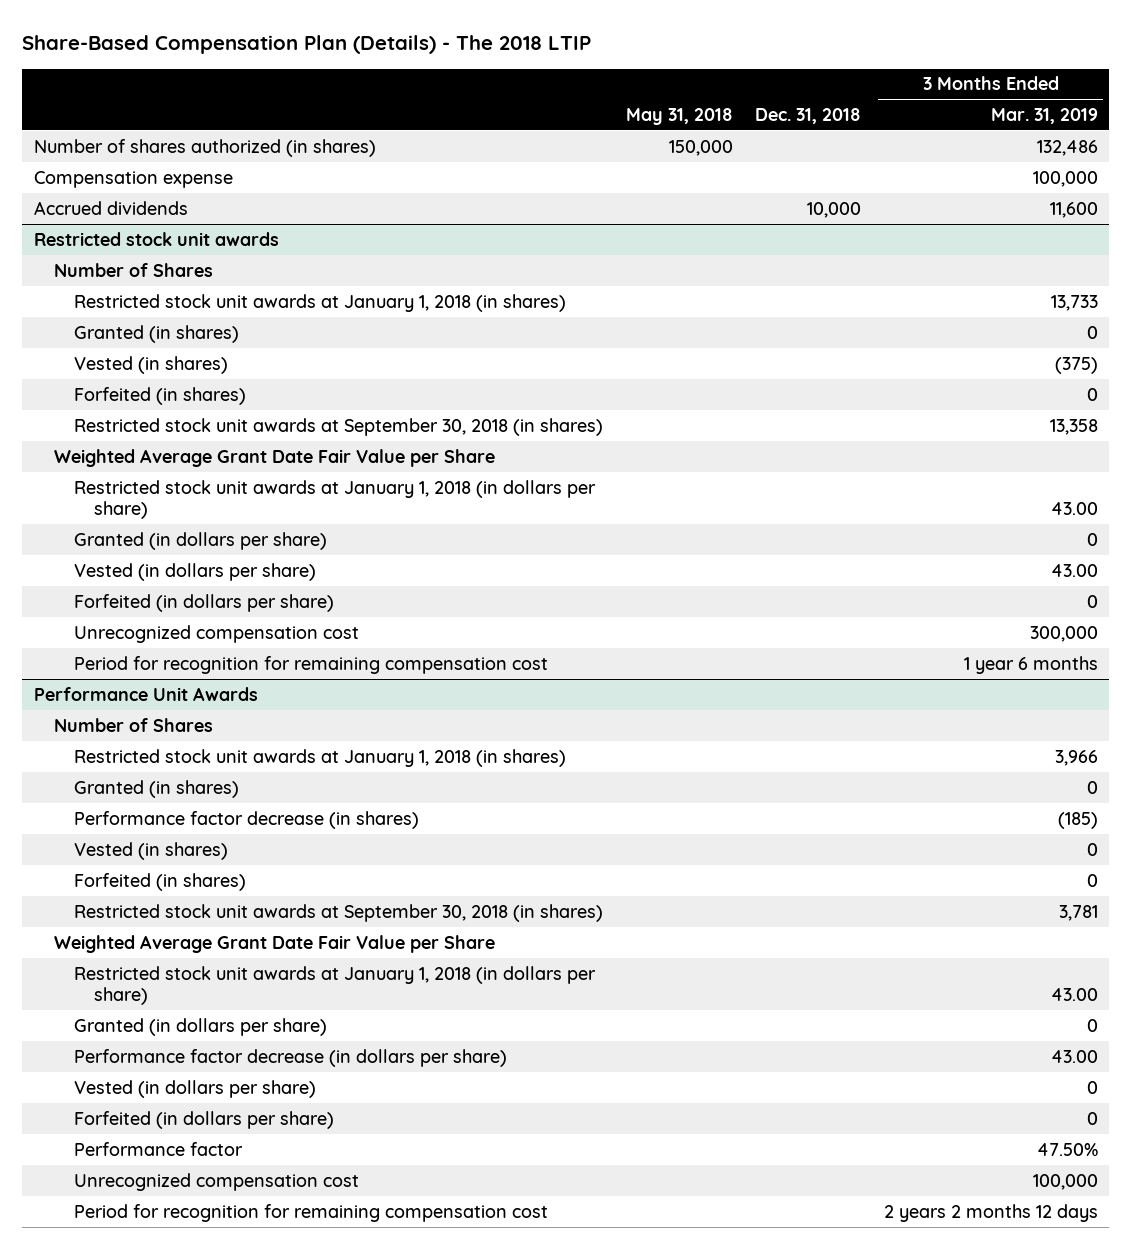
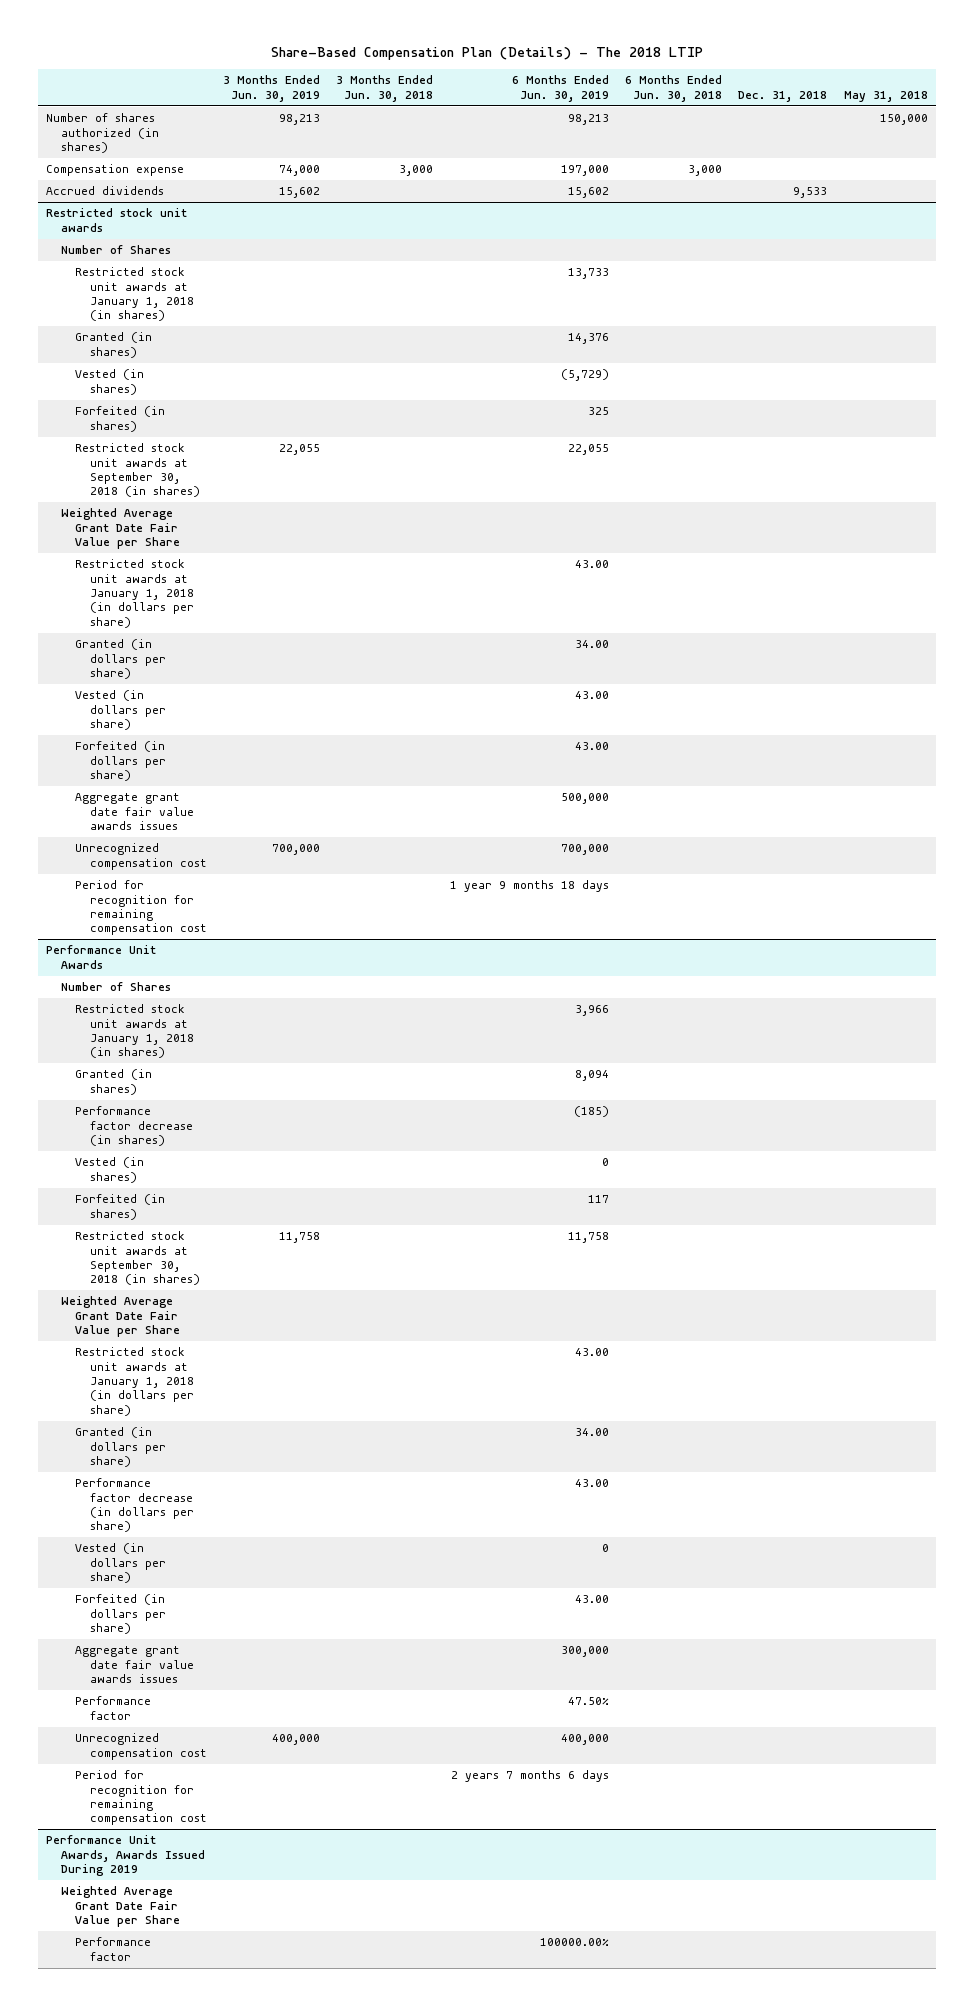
- | May 31, 2018 | Dec. 31, 2018 | 3 Months Ended Mar. 31, 2019
+ | 3 Months Ended Jun. 30, 2019 | 3 Months Ended Jun. 30, 2018 | 6 Months Ended Jun. 30, 2019 | 6 Months Ended Jun. 30, 2018 | Dec. 31, 2018 | May 31, 2018
- Accrued dividends | | 10,000 | 11,600
+ Accrued dividends | 15,602 | | 15,602 | | 9,533 |
@ Restricted stock unit awards
+ Aggregate grant date fair value awards issues | | | 500,000 | | |
@ Performance Unit Awards
+ Aggregate grant date fair value awards issues | | | 300,000 | | |
+ Performance Unit Awards, Awards Issued During 2019
+ Weighted Average Grant Date Fair Value per Share
+ Performance factor | | | 100000.00% | | |

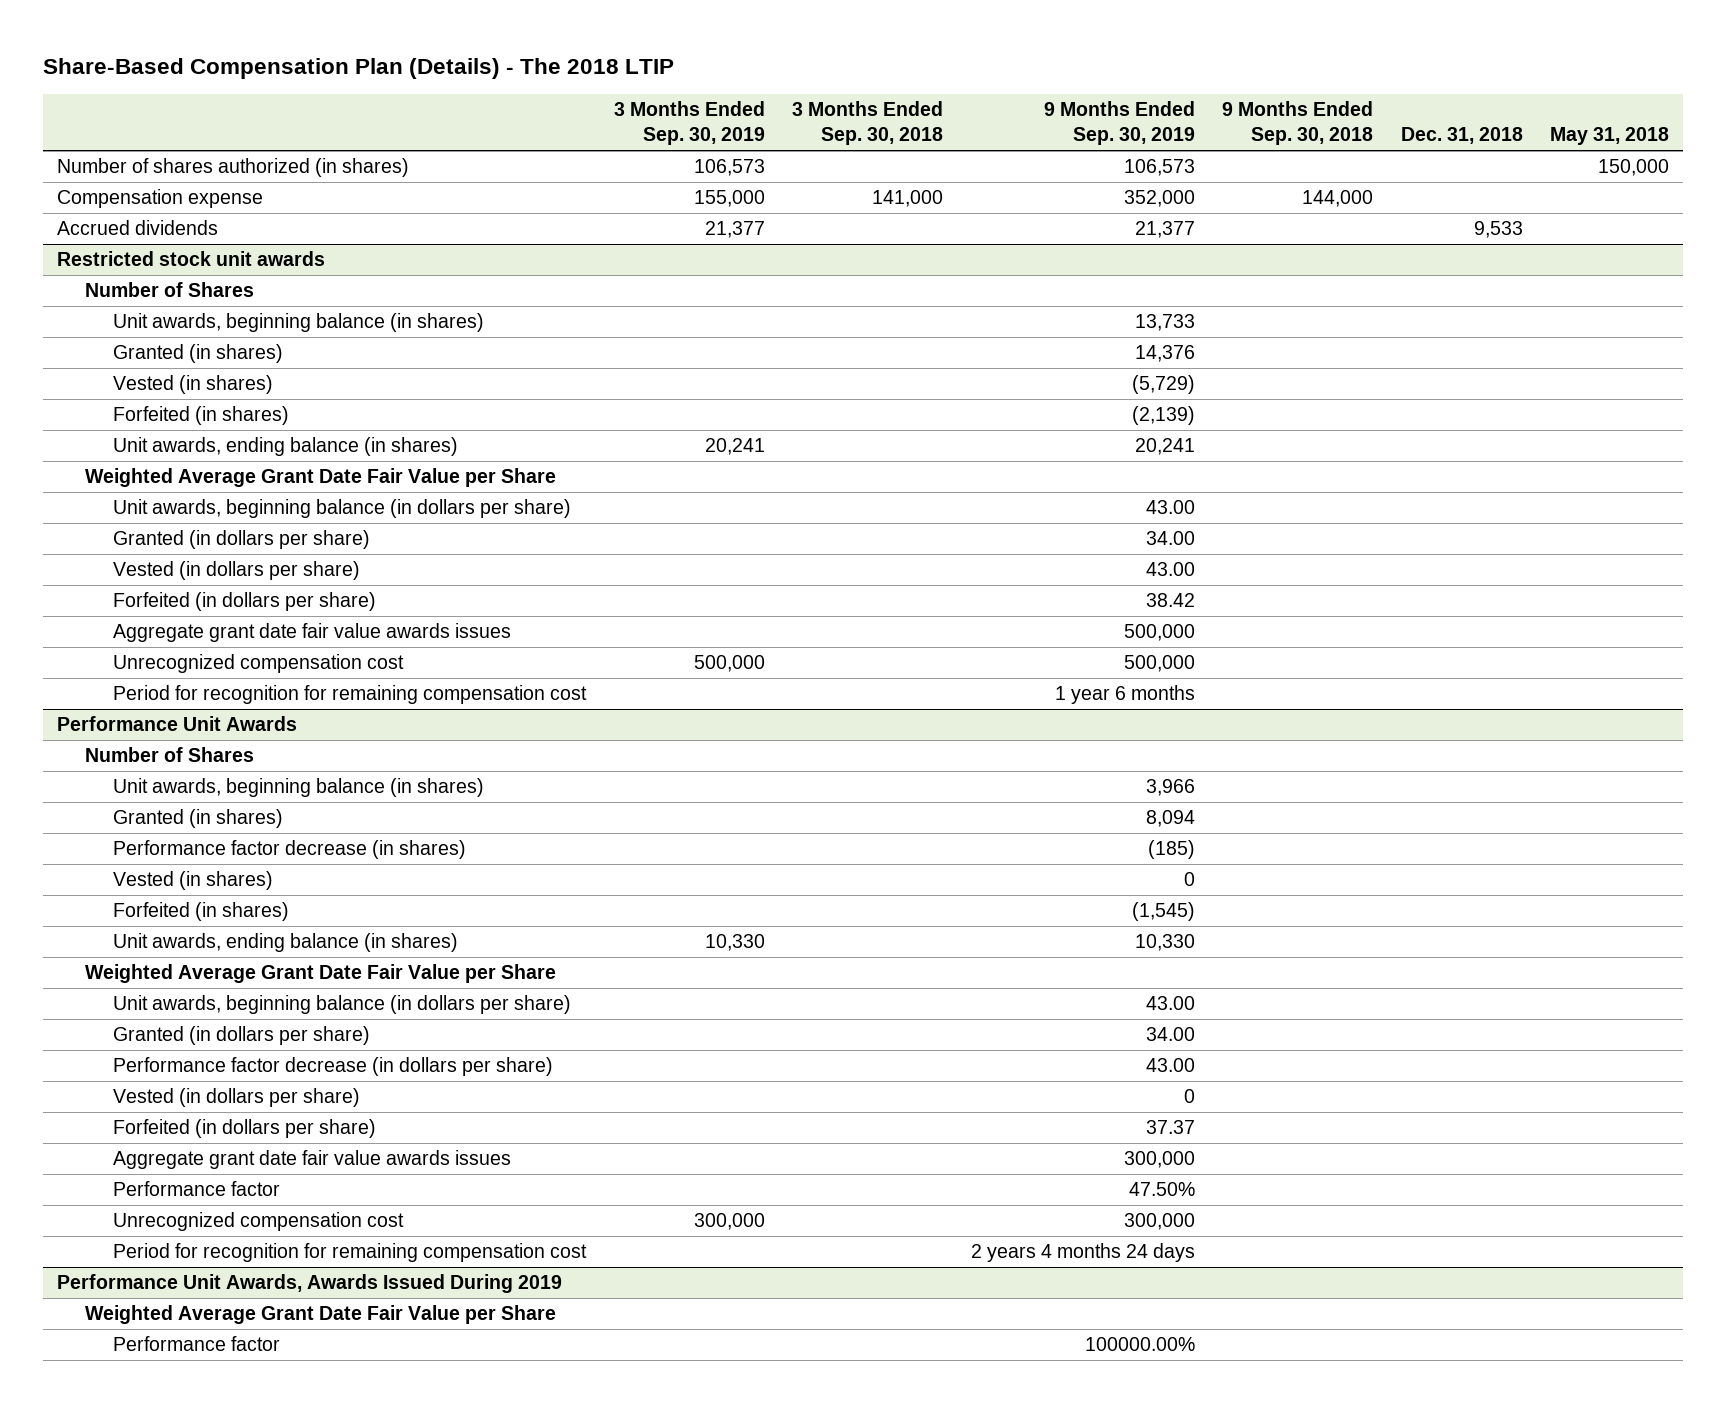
- | 3 Months Ended Jun. 30, 2019 | 3 Months Ended Jun. 30, 2018 | 6 Months Ended Jun. 30, 2019 | 6 Months Ended Jun. 30, 2018 | Dec. 31, 2018 | May 31, 2018
+ | 3 Months Ended Sep. 30, 2019 | 3 Months Ended Sep. 30, 2018 | 9 Months Ended Sep. 30, 2019 | 9 Months Ended Sep. 30, 2018 | Dec. 31, 2018 | May 31, 2018
@ Restricted stock unit awards
- Restricted stock unit awards at January 1, 2018 (in shares) | | | 13,733 | | |
+ Unit awards, beginning balance (in shares) | | | 13,733 | | |
- Restricted stock unit awards at September 30, 2018 (in shares) | 22,055 | | 22,055 | | |
+ Unit awards, ending balance (in shares) | 20,241 | | 20,241 | | |
- Restricted stock unit awards at January 1, 2018 (in dollars per share) | | | 43.00 | | |
+ Unit awards, beginning balance (in dollars per share) | | | 43.00 | | |
@ Performance Unit Awards
- Restricted stock unit awards at January 1, 2018 (in shares) | | | 3,966 | | |
+ Unit awards, beginning balance (in shares) | | | 3,966 | | |
- Restricted stock unit awards at September 30, 2018 (in shares) | 11,758 | | 11,758 | | |
+ Unit awards, ending balance (in shares) | 10,330 | | 10,330 | | |
- Restricted stock unit awards at January 1, 2018 (in dollars per share) | | | 43.00 | | |
+ Unit awards, beginning balance (in dollars per share) | | | 43.00 | | |

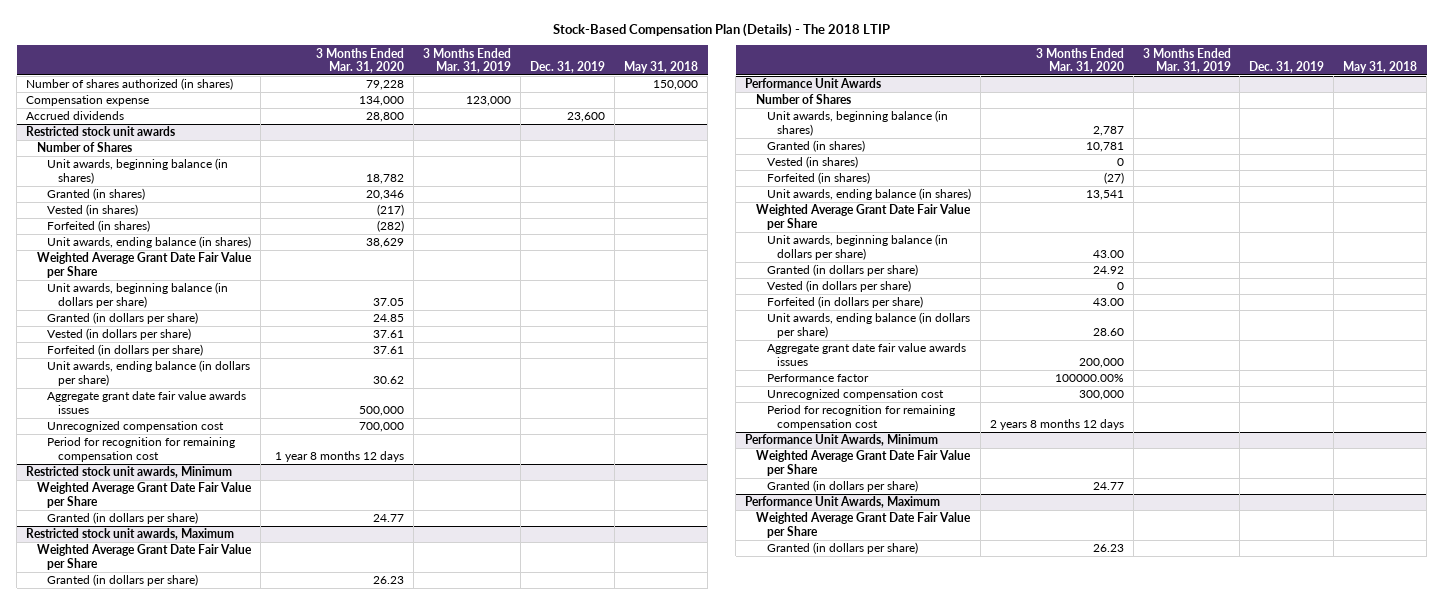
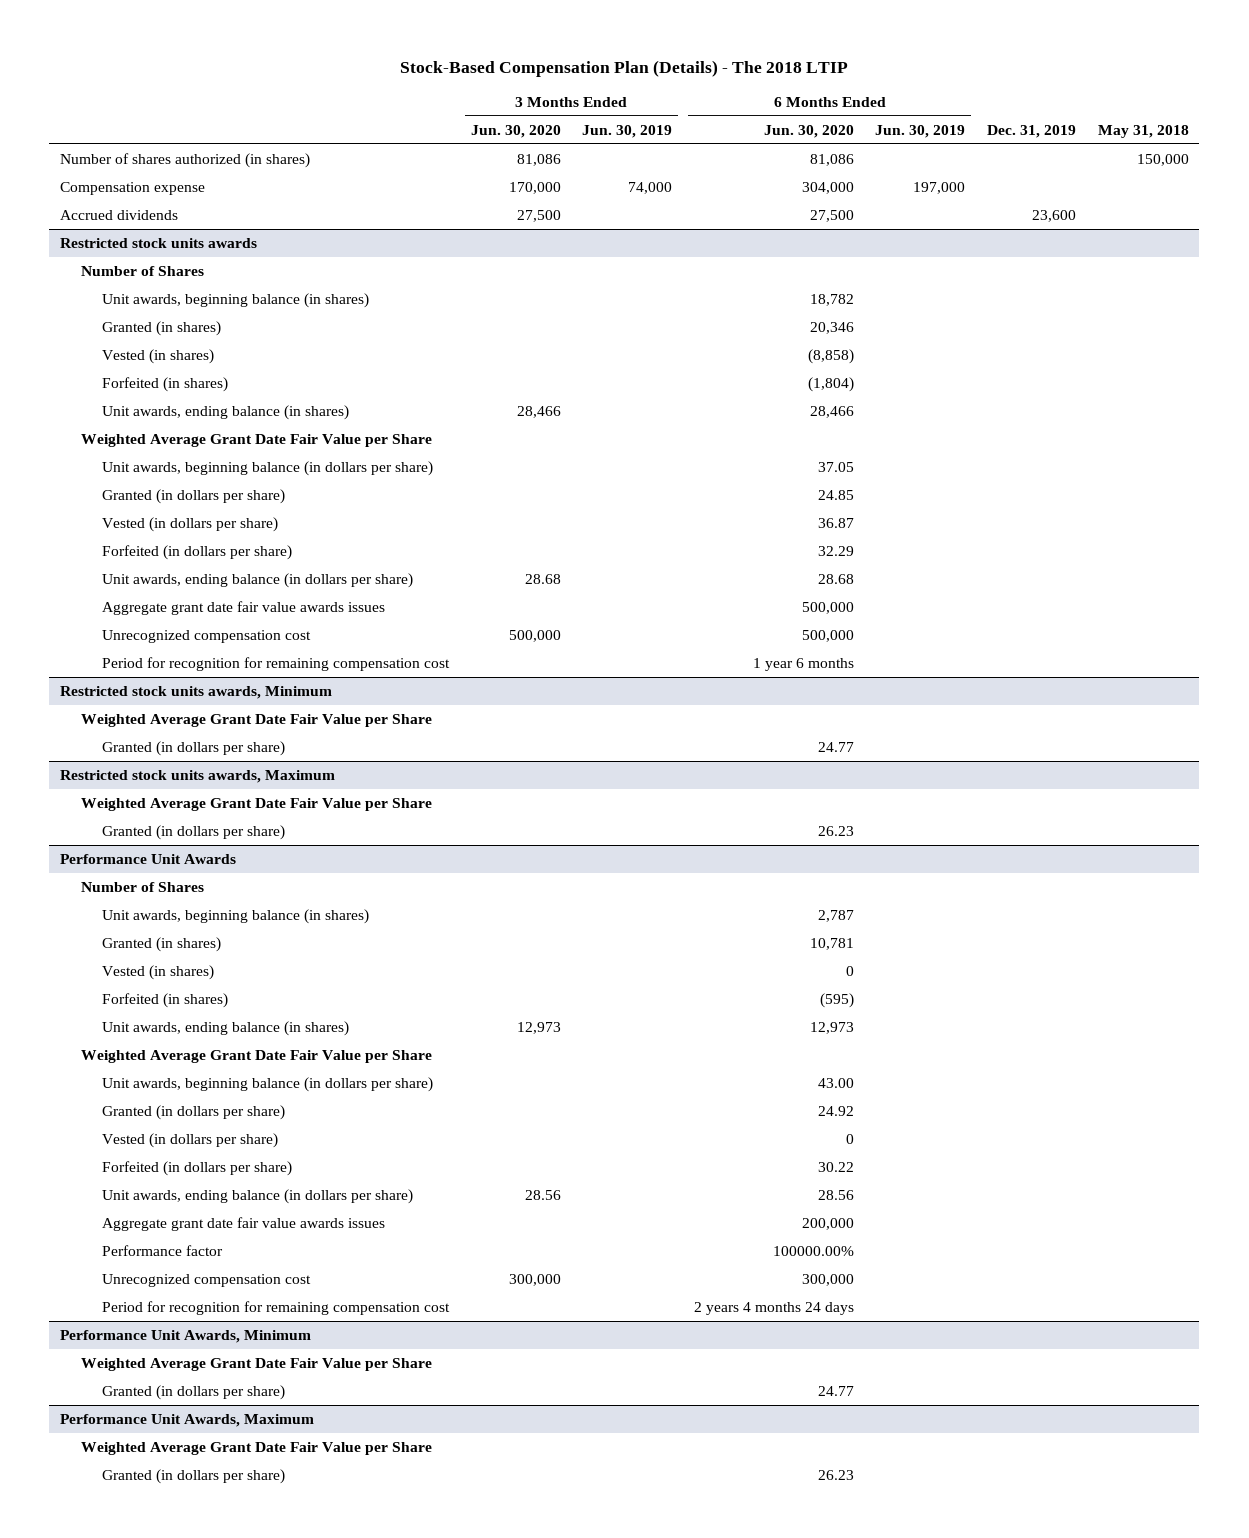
- | 3 Months Ended Mar. 31, 2020 | 3 Months Ended Mar. 31, 2019 | Dec. 31, 2019 | May 31, 2018
+ | 3 Months Ended Jun. 30, 2020 | 3 Months Ended Jun. 30, 2019 | 6 Months Ended Jun. 30, 2020 | 6 Months Ended Jun. 30, 2019 | Dec. 31, 2019 | May 31, 2018
- Restricted stock unit awards
+ Restricted stock units awards
- Restricted stock unit awards, Minimum
+ Restricted stock units awards, Minimum
- Restricted stock unit awards, Maximum
+ Restricted stock units awards, Maximum

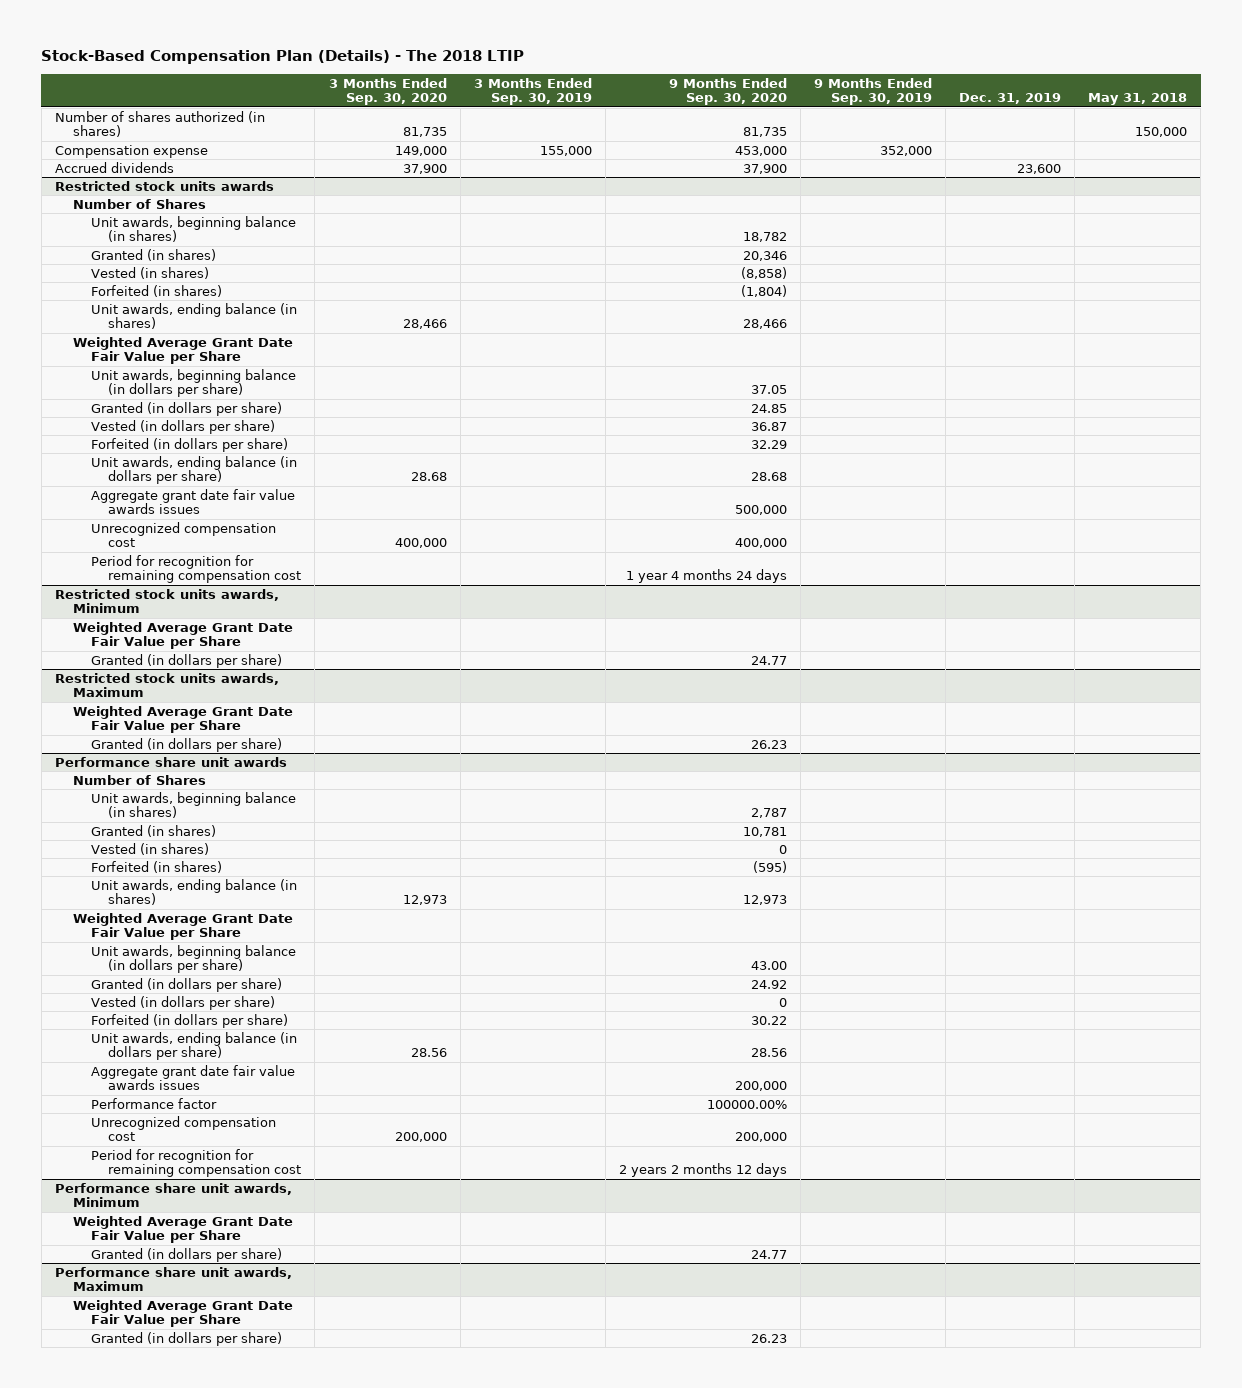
- | 3 Months Ended Jun. 30, 2020 | 3 Months Ended Jun. 30, 2019 | 6 Months Ended Jun. 30, 2020 | 6 Months Ended Jun. 30, 2019 | Dec. 31, 2019 | May 31, 2018
+ | 3 Months Ended Sep. 30, 2020 | 3 Months Ended Sep. 30, 2019 | 9 Months Ended Sep. 30, 2020 | 9 Months Ended Sep. 30, 2019 | Dec. 31, 2019 | May 31, 2018
- Performance Unit Awards
+ Performance share unit awards
- Performance Unit Awards, Minimum
+ Performance share unit awards, Minimum
- Performance Unit Awards, Maximum
+ Performance share unit awards, Maximum

